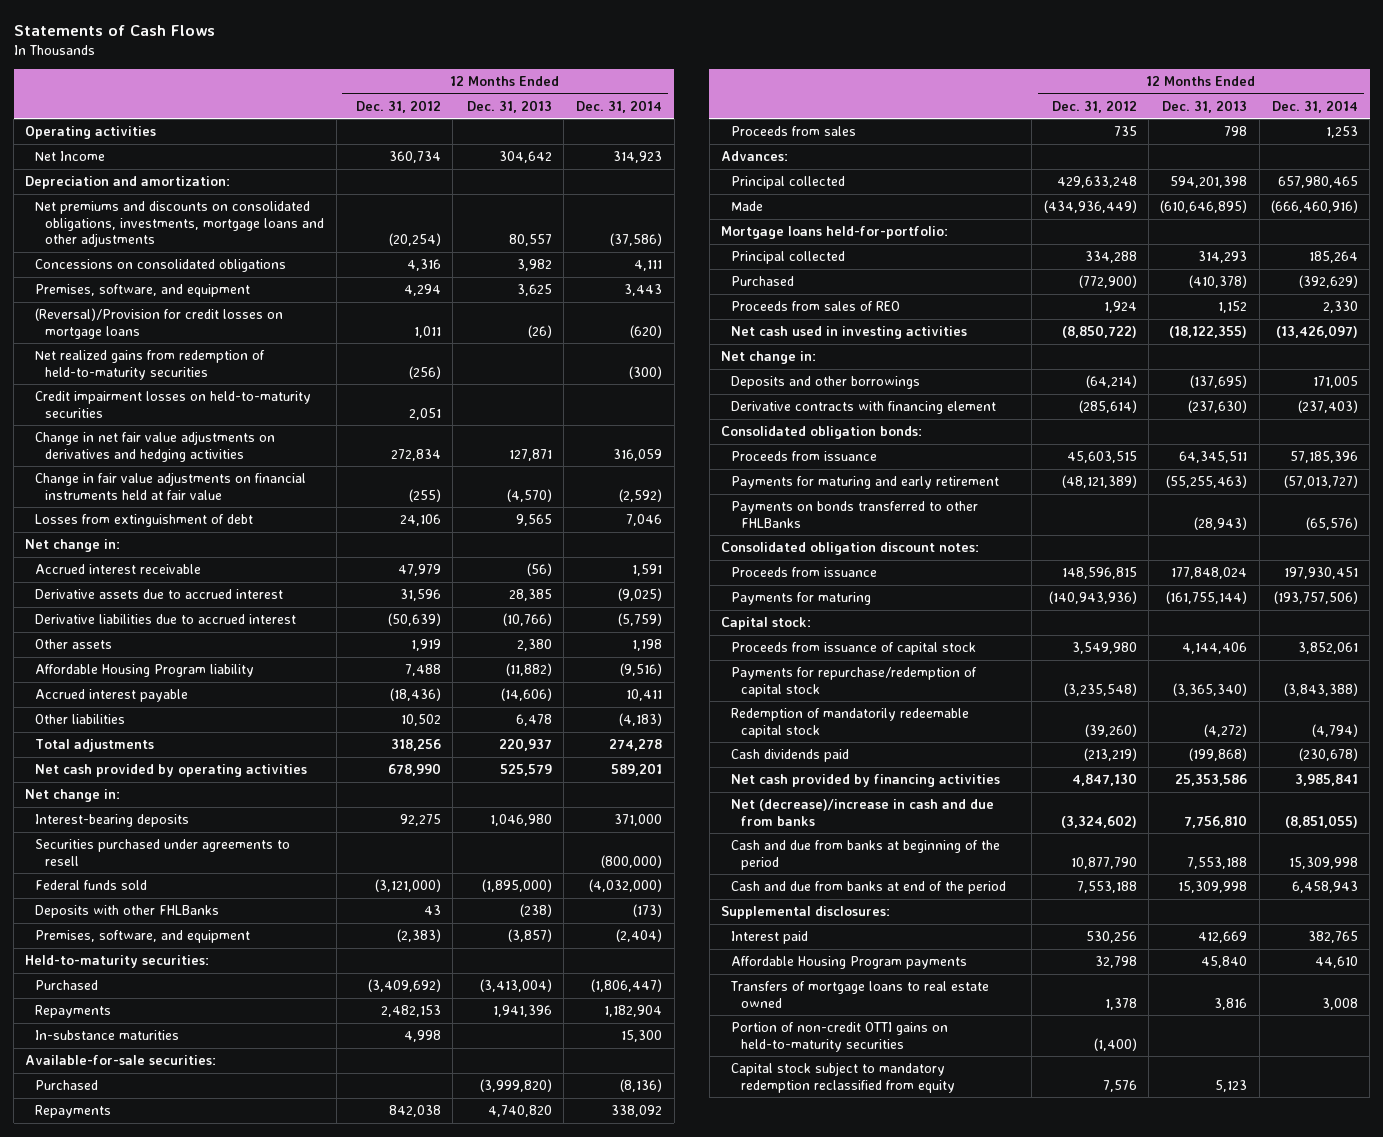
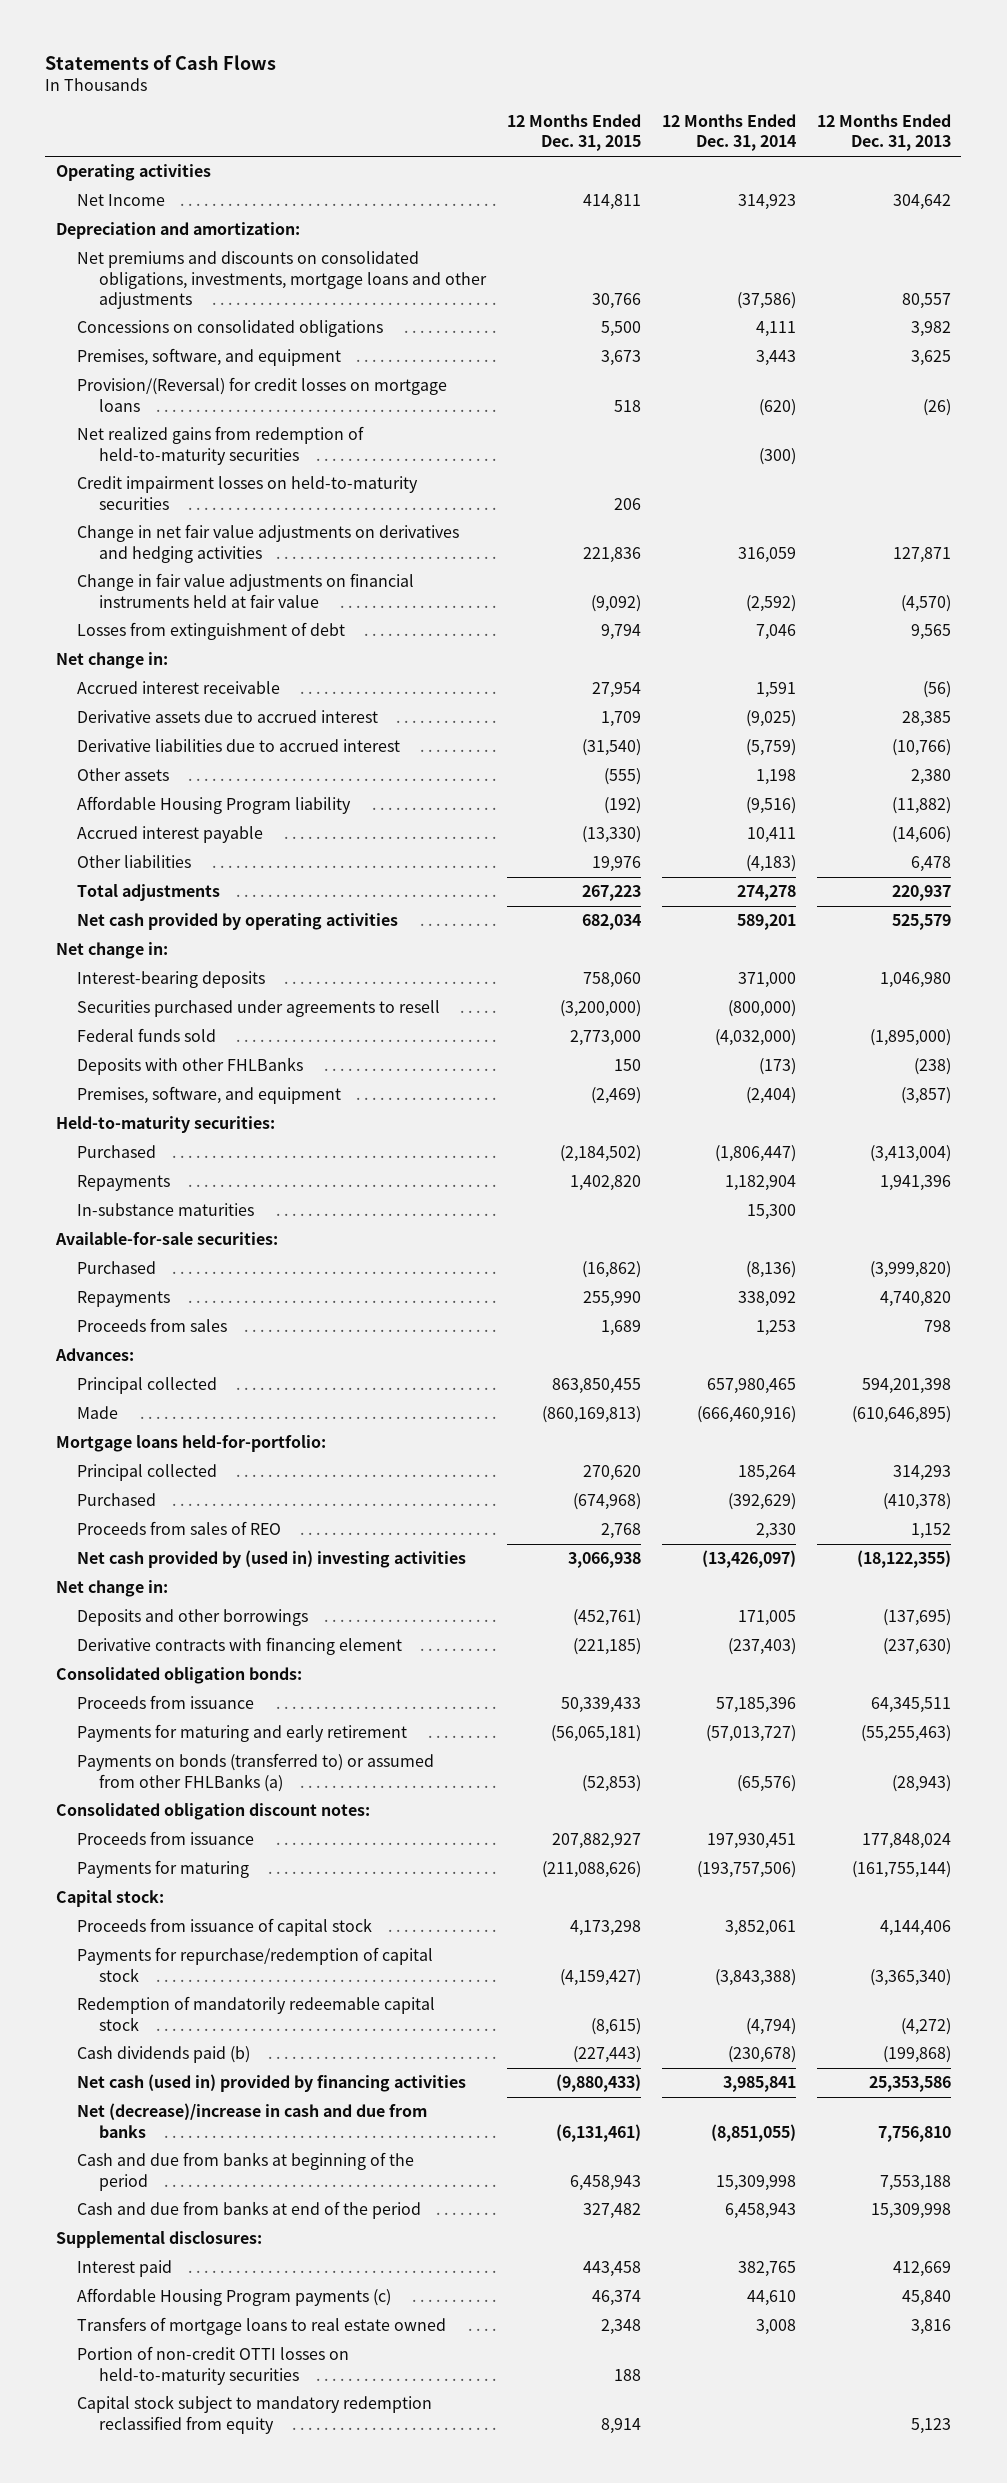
- | 12 Months Ended Dec. 31, 2012 | 12 Months Ended Dec. 31, 2013 | 12 Months Ended Dec. 31, 2014
+ | 12 Months Ended Dec. 31, 2015 | 12 Months Ended Dec. 31, 2014 | 12 Months Ended Dec. 31, 2013
- (Reversal)/Provision for credit losses on mortgage loans | 1,011 | (26) | (620)
+ Provision/(Reversal) for credit losses on mortgage loans | 518 | (620) | (26)
- Net cash used in investing activities | (8,850,722) | (18,122,355) | (13,426,097)
+ Net cash provided by (used in) investing activities | 3,066,938 | (13,426,097) | (18,122,355)
- Payments on bonds transferred to other FHLBanks | | (28,943) | (65,576)
+ Payments on bonds (transferred to) or assumed from other FHLBanks (a) | (52,853) | (65,576) | (28,943)
- Cash dividends paid | (213,219) | (199,868) | (230,678)
- Net cash provided by financing activities | 4,847,130 | 25,353,586 | 3,985,841
+ Cash dividends paid (b) | (227,443) | (230,678) | (199,868)
+ Net cash (used in) provided by financing activities | (9,880,433) | 3,985,841 | 25,353,586
- Affordable Housing Program payments | 32,798 | 45,840 | 44,610
+ Affordable Housing Program payments (c) | 46,374 | 44,610 | 45,840
- Portion of non-credit OTTI gains on held-to-maturity securities | (1,400) | |
+ Portion of non-credit OTTI losses on held-to-maturity securities | 188 | |

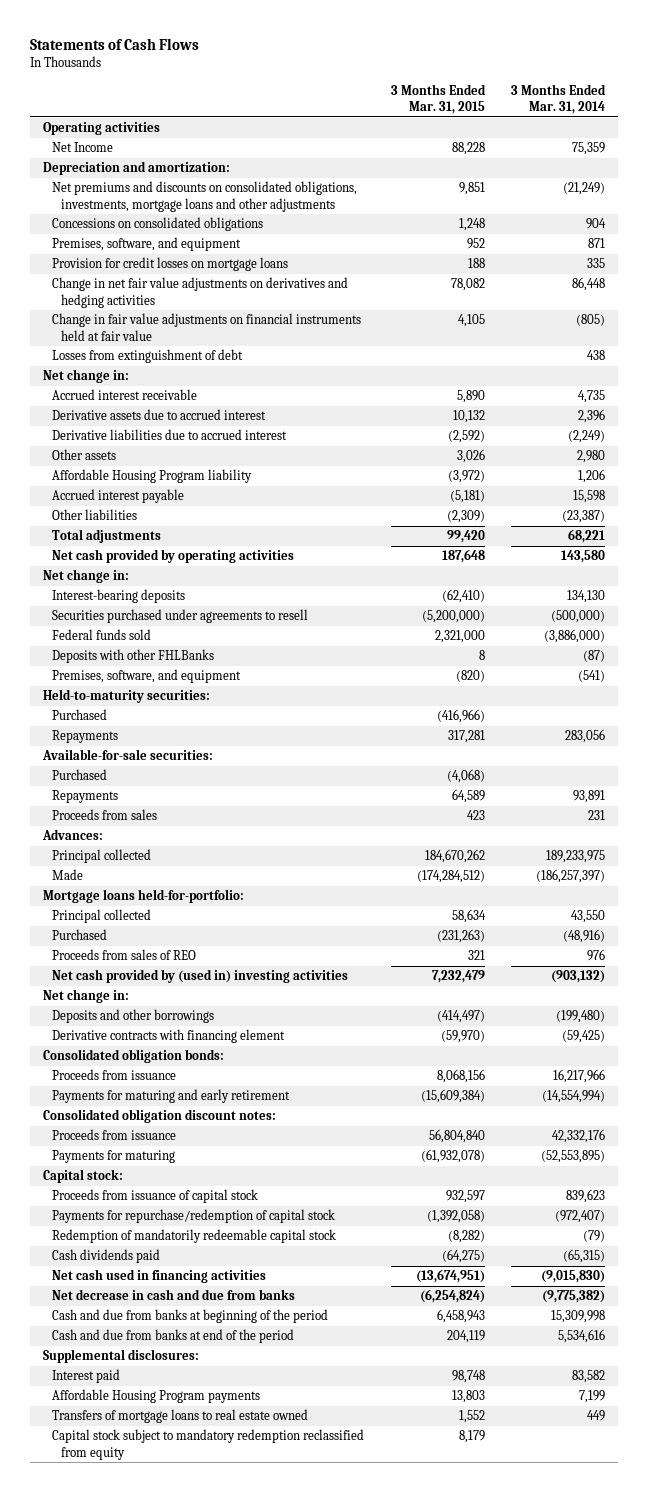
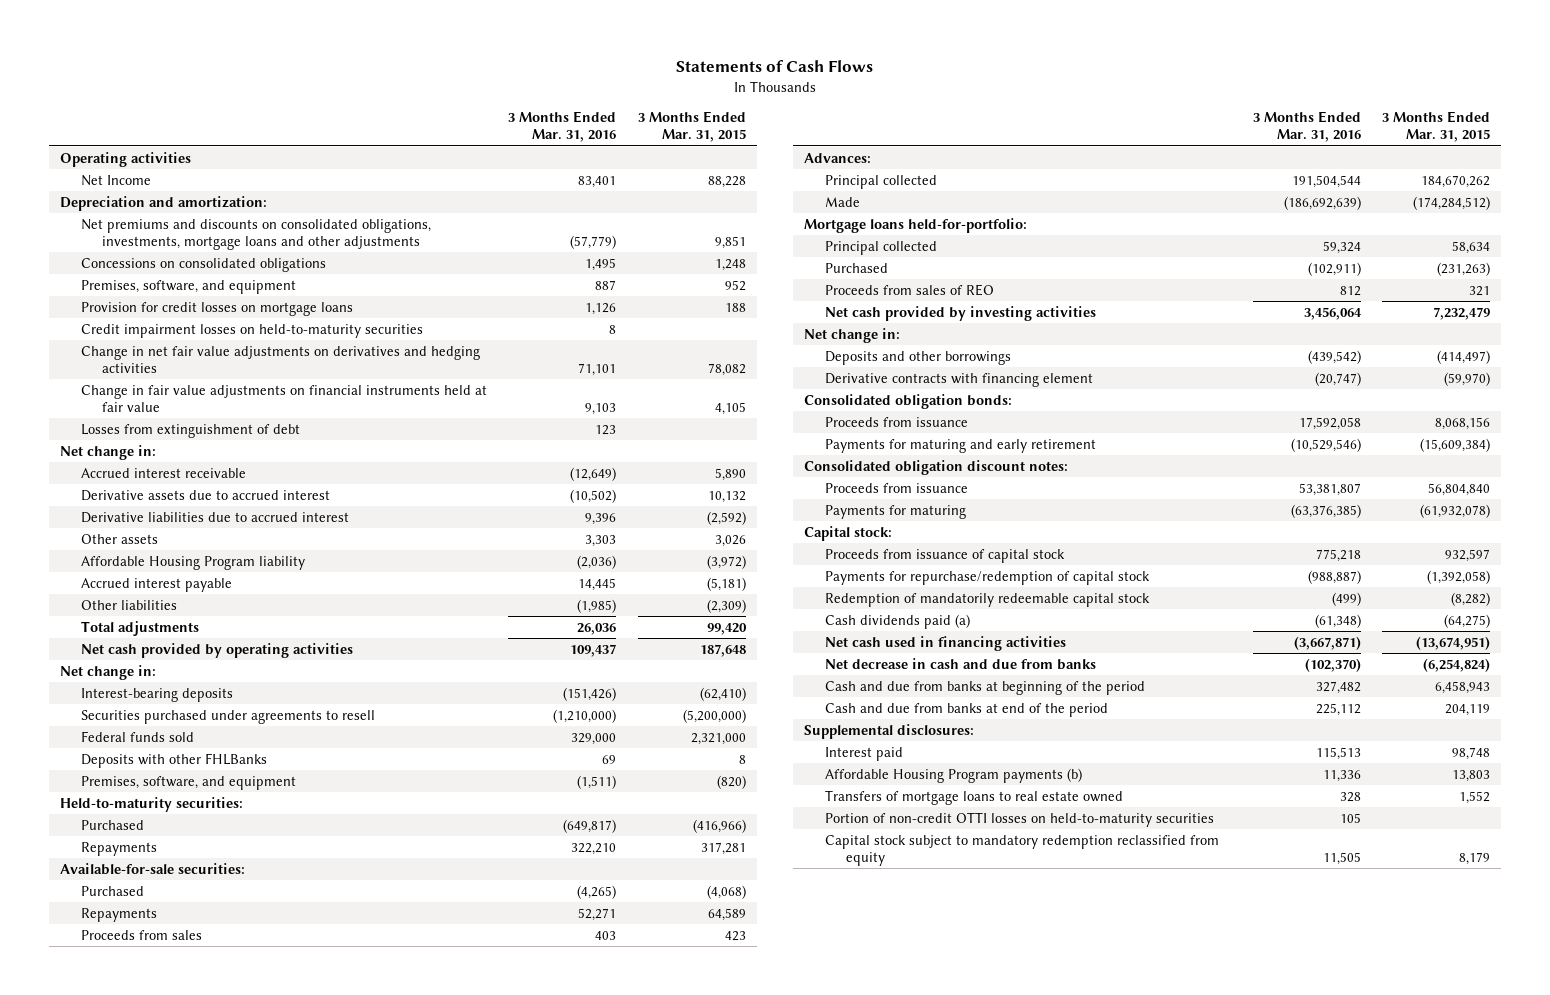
- | 3 Months Ended Mar. 31, 2015 | 3 Months Ended Mar. 31, 2014
+ | 3 Months Ended Mar. 31, 2016 | 3 Months Ended Mar. 31, 2015
+ Credit impairment losses on held-to-maturity securities | 8 |
- Net cash provided by (used in) investing activities | 7,232,479 | (903,132)
+ Net cash provided by investing activities | 3,456,064 | 7,232,479
- Cash dividends paid | (64,275) | (65,315)
+ Cash dividends paid (a) | (61,348) | (64,275)
- Affordable Housing Program payments | 13,803 | 7,199
+ Affordable Housing Program payments (b) | 11,336 | 13,803
+ Portion of non-credit OTTI losses on held-to-maturity securities | 105 |

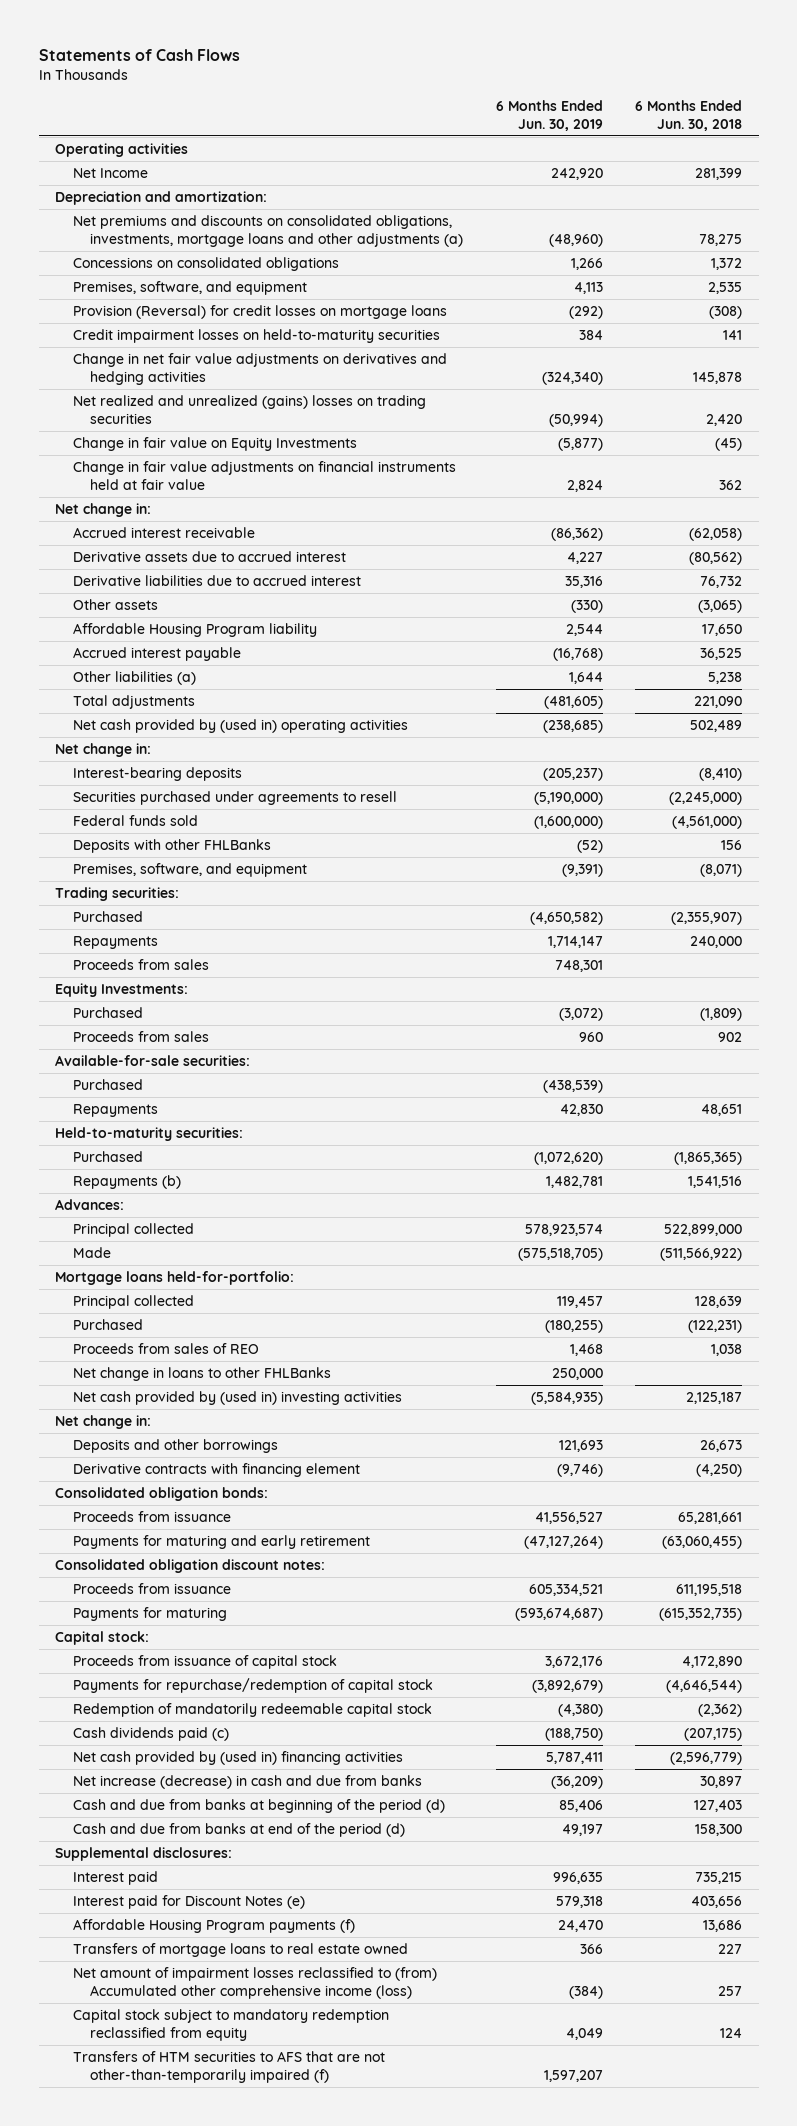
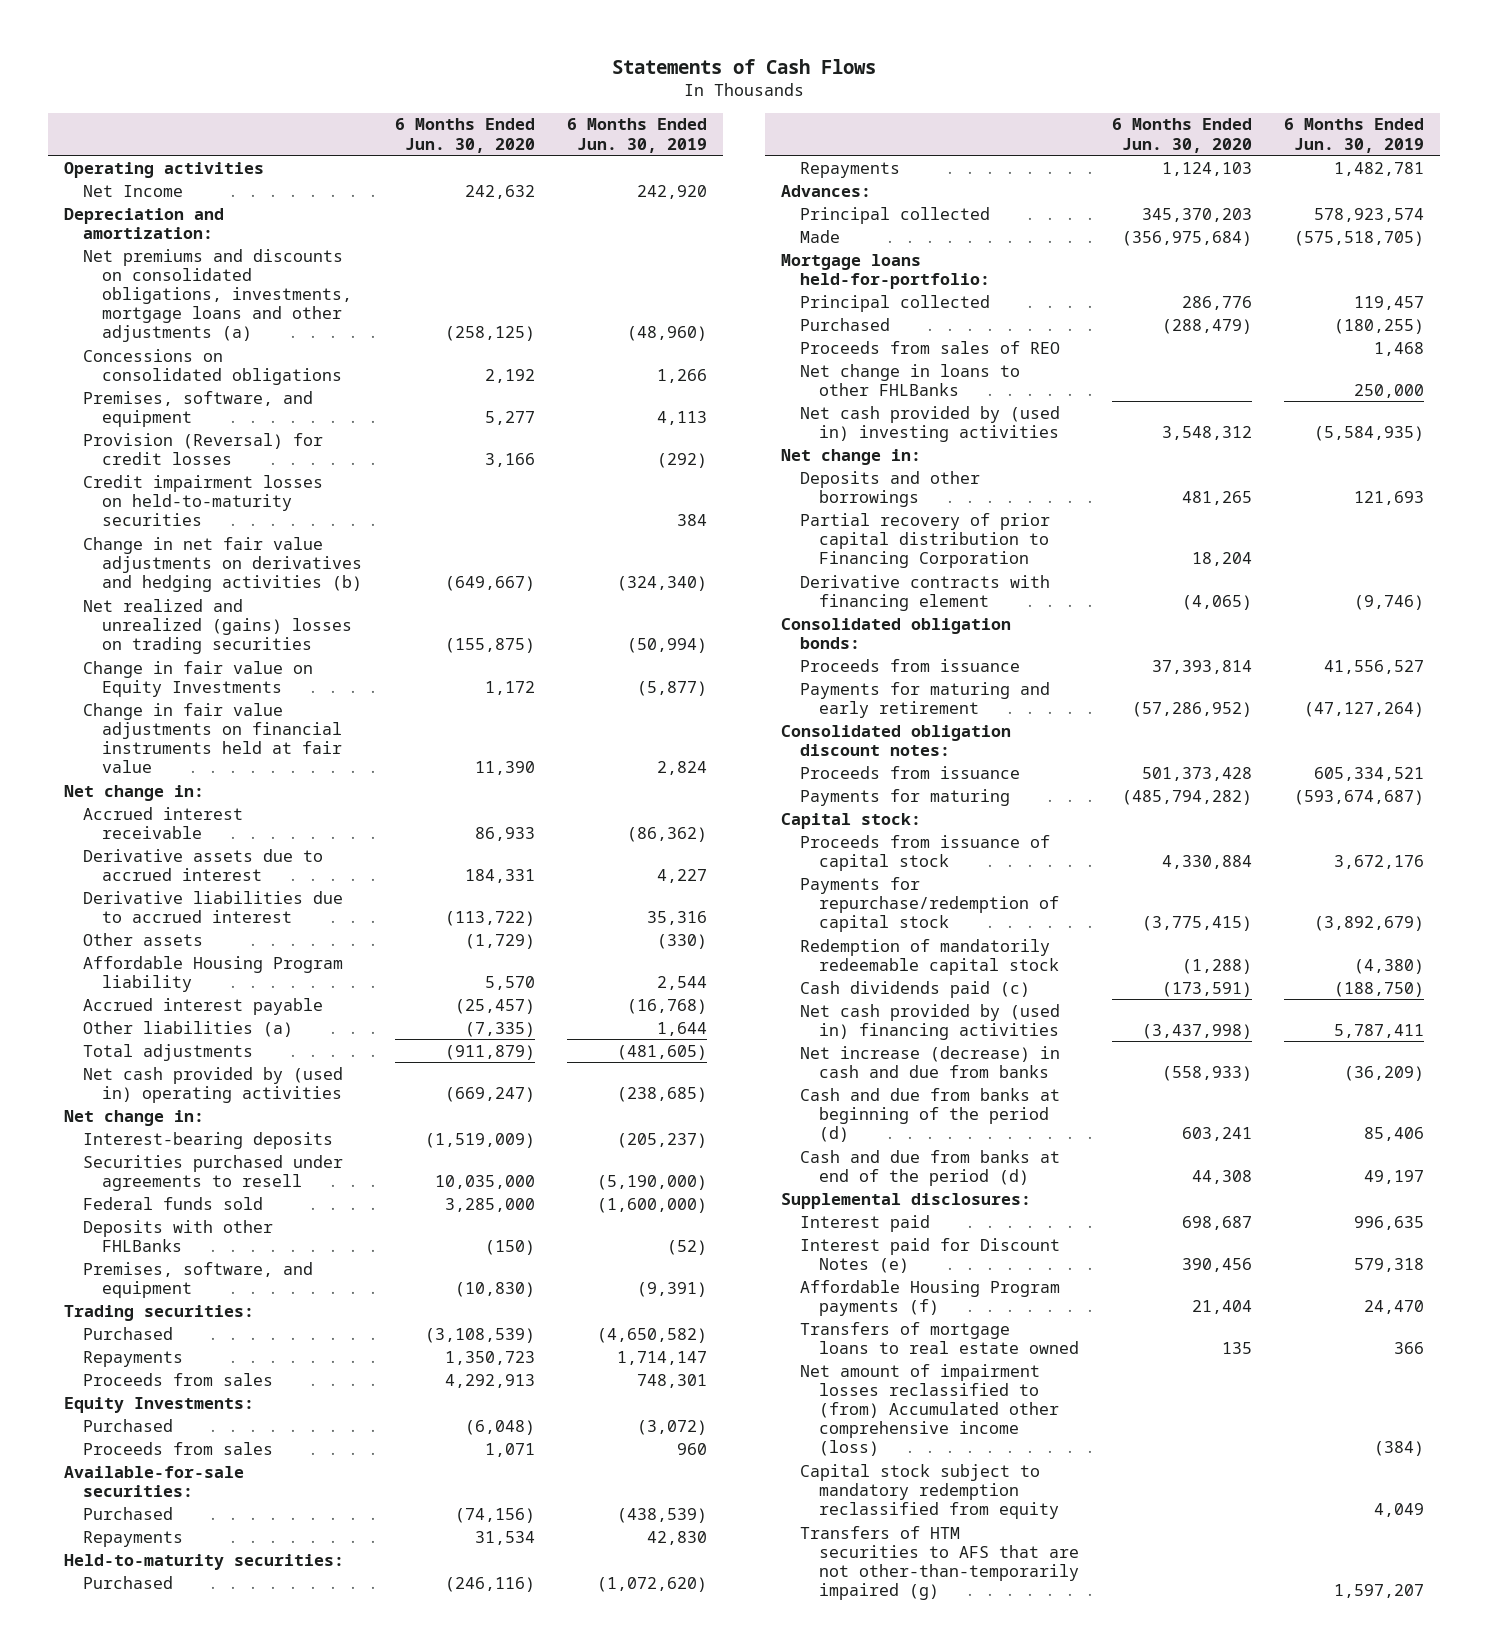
- | 6 Months Ended Jun. 30, 2019 | 6 Months Ended Jun. 30, 2018
+ | 6 Months Ended Jun. 30, 2020 | 6 Months Ended Jun. 30, 2019
- Provision (Reversal) for credit losses on mortgage loans | (292) | (308)
+ Provision (Reversal) for credit losses | 3,166 | (292)
- Change in net fair value adjustments on derivatives and hedging activities | (324,340) | 145,878
+ Change in net fair value adjustments on derivatives and hedging activities (b) | (649,667) | (324,340)
- Repayments (b) | 1,482,781 | 1,541,516
+ Repayments | 1,124,103 | 1,482,781
+ Partial recovery of prior capital distribution to Financing Corporation | 18,204 |
- Transfers of HTM securities to AFS that are not other-than-temporarily impaired (f) | 1,597,207 |
+ Transfers of HTM securities to AFS that are not other-than-temporarily impaired (g) | | 1,597,207

